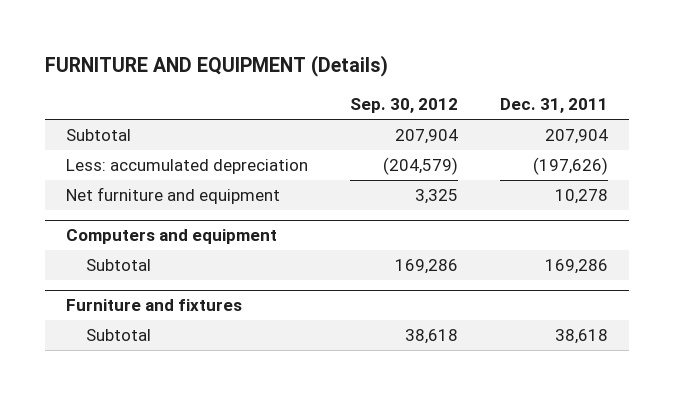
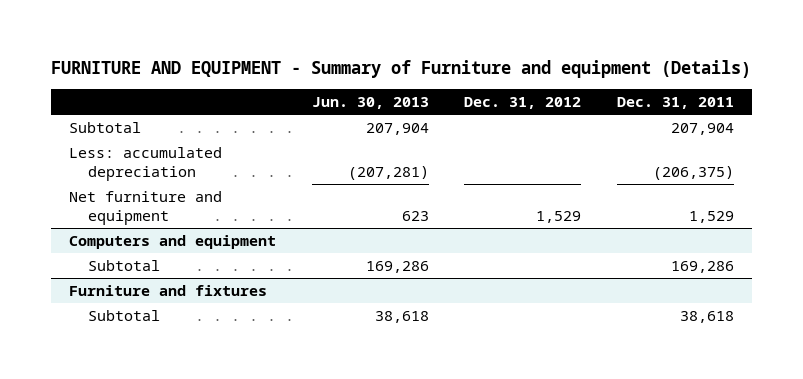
- FURNITURE AND EQUIPMENT (Details)
+ FURNITURE AND EQUIPMENT - Summary of Furniture and equipment (Details)
- | Sep. 30, 2012 | Dec. 31, 2011
+ | Jun. 30, 2013 | Dec. 31, 2012 | Dec. 31, 2011
- Less: accumulated depreciation | (204,579) | (197,626)
- Net furniture and equipment | 3,325 | 10,278
+ Less: accumulated depreciation | (207,281) | | (206,375)
+ Net furniture and equipment | 623 | 1,529 | 1,529

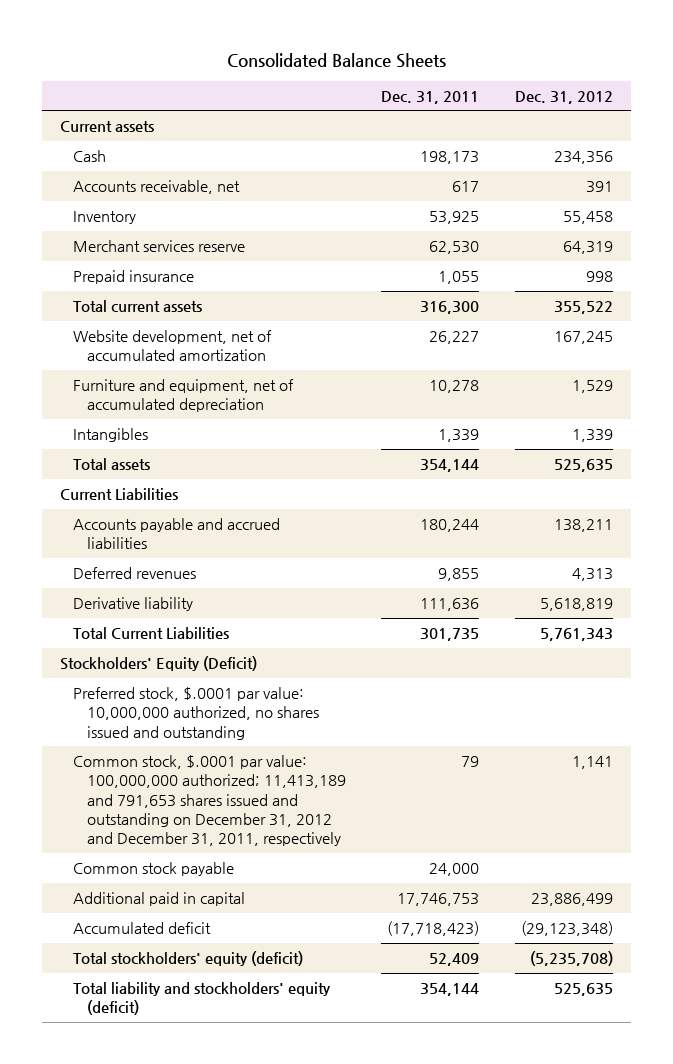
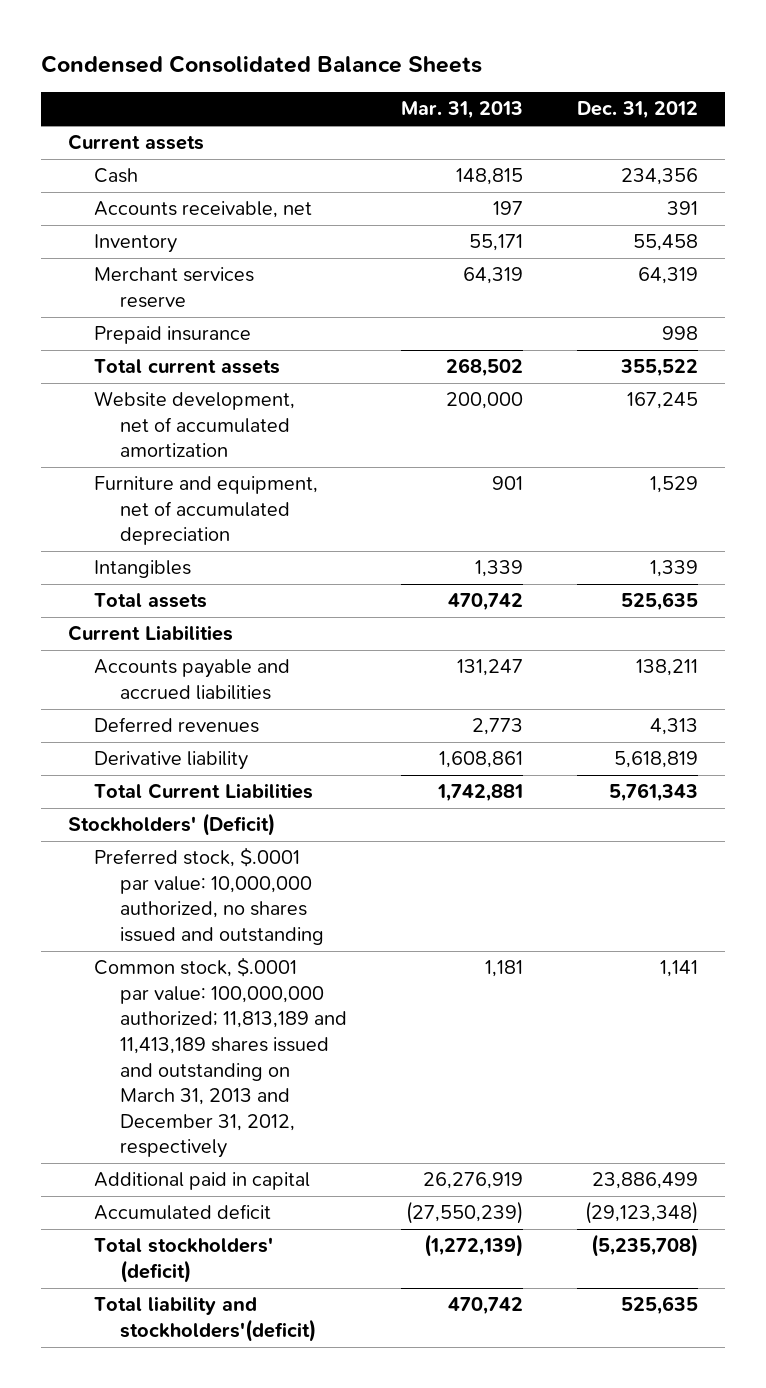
- Consolidated Balance Sheets
+ Condensed Consolidated Balance Sheets
- | Dec. 31, 2011 | Dec. 31, 2012
+ | Mar. 31, 2013 | Dec. 31, 2012
- Stockholders' Equity (Deficit)
+ Stockholders' (Deficit)
- Common stock, $.0001 par value: 100,000,000 authorized; 11,413,189 and 791,653 shares issued and outstanding on December 31, 2012 and December 31, 2011, respectively | 79 | 1,141
- Common stock payable | 24,000 |
+ Common stock, $.0001 par value: 100,000,000 authorized; 11,813,189 and 11,413,189 shares issued and outstanding on March 31, 2013 and December 31, 2012, respectively | 1,181 | 1,141
- Total stockholders' equity (deficit) | 52,409 | (5,235,708)
- Total liability and stockholders' equity (deficit) | 354,144 | 525,635
+ Total stockholders' (deficit) | (1,272,139) | (5,235,708)
+ Total liability and stockholders'(deficit) | 470,742 | 525,635

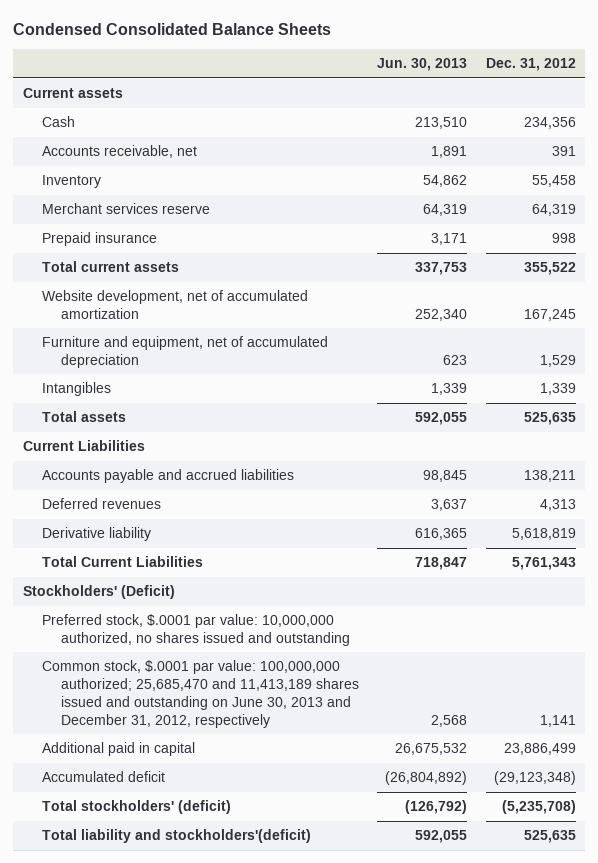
- | Mar. 31, 2013 | Dec. 31, 2012
+ | Jun. 30, 2013 | Dec. 31, 2012
- Common stock, $.0001 par value: 100,000,000 authorized; 11,813,189 and 11,413,189 shares issued and outstanding on March 31, 2013 and December 31, 2012, respectively | 1,181 | 1,141
+ Common stock, $.0001 par value: 100,000,000 authorized; 25,685,470 and 11,413,189 shares issued and outstanding on June 30, 2013 and December 31, 2012, respectively | 2,568 | 1,141

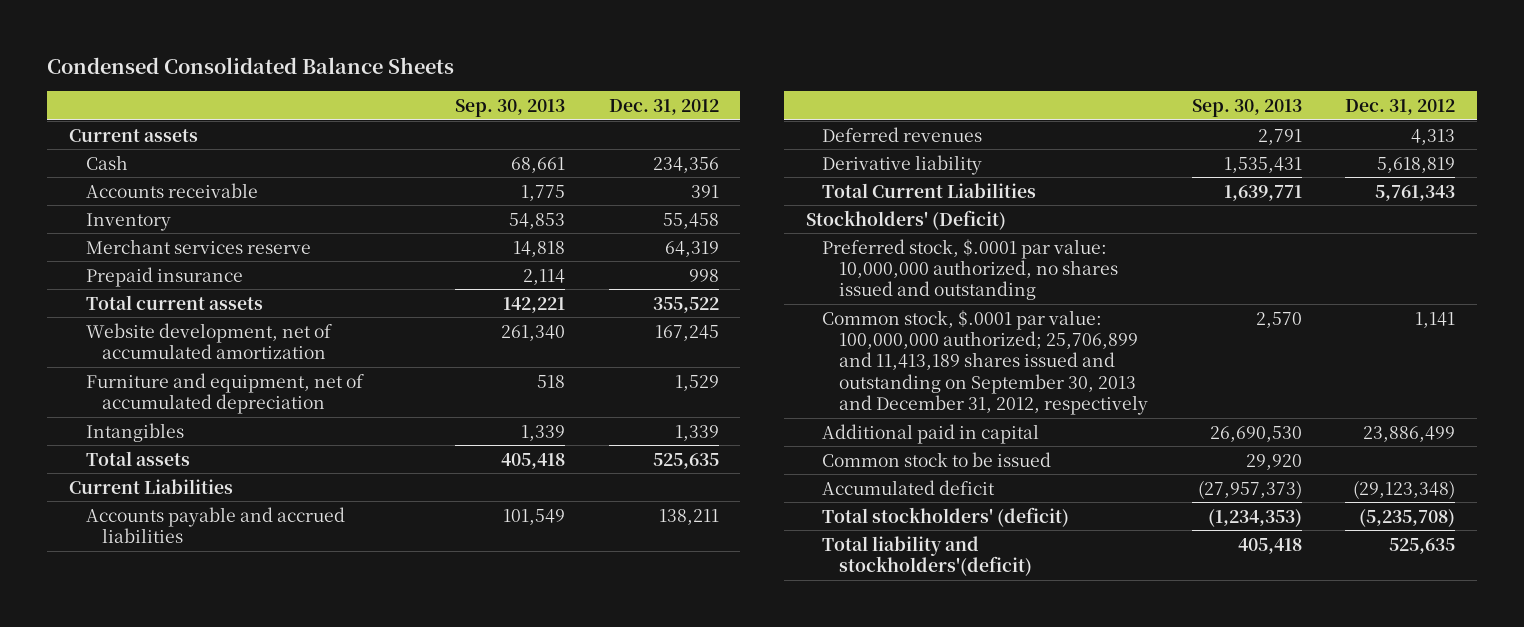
- | Jun. 30, 2013 | Dec. 31, 2012
+ | Sep. 30, 2013 | Dec. 31, 2012
- Accounts receivable, net | 1,891 | 391
+ Accounts receivable | 1,775 | 391
- Common stock, $.0001 par value: 100,000,000 authorized; 25,685,470 and 11,413,189 shares issued and outstanding on June 30, 2013 and December 31, 2012, respectively | 2,568 | 1,141
+ Common stock, $.0001 par value: 100,000,000 authorized; 25,706,899 and 11,413,189 shares issued and outstanding on September 30, 2013 and December 31, 2012, respectively | 2,570 | 1,141
+ Common stock to be issued | 29,920 |

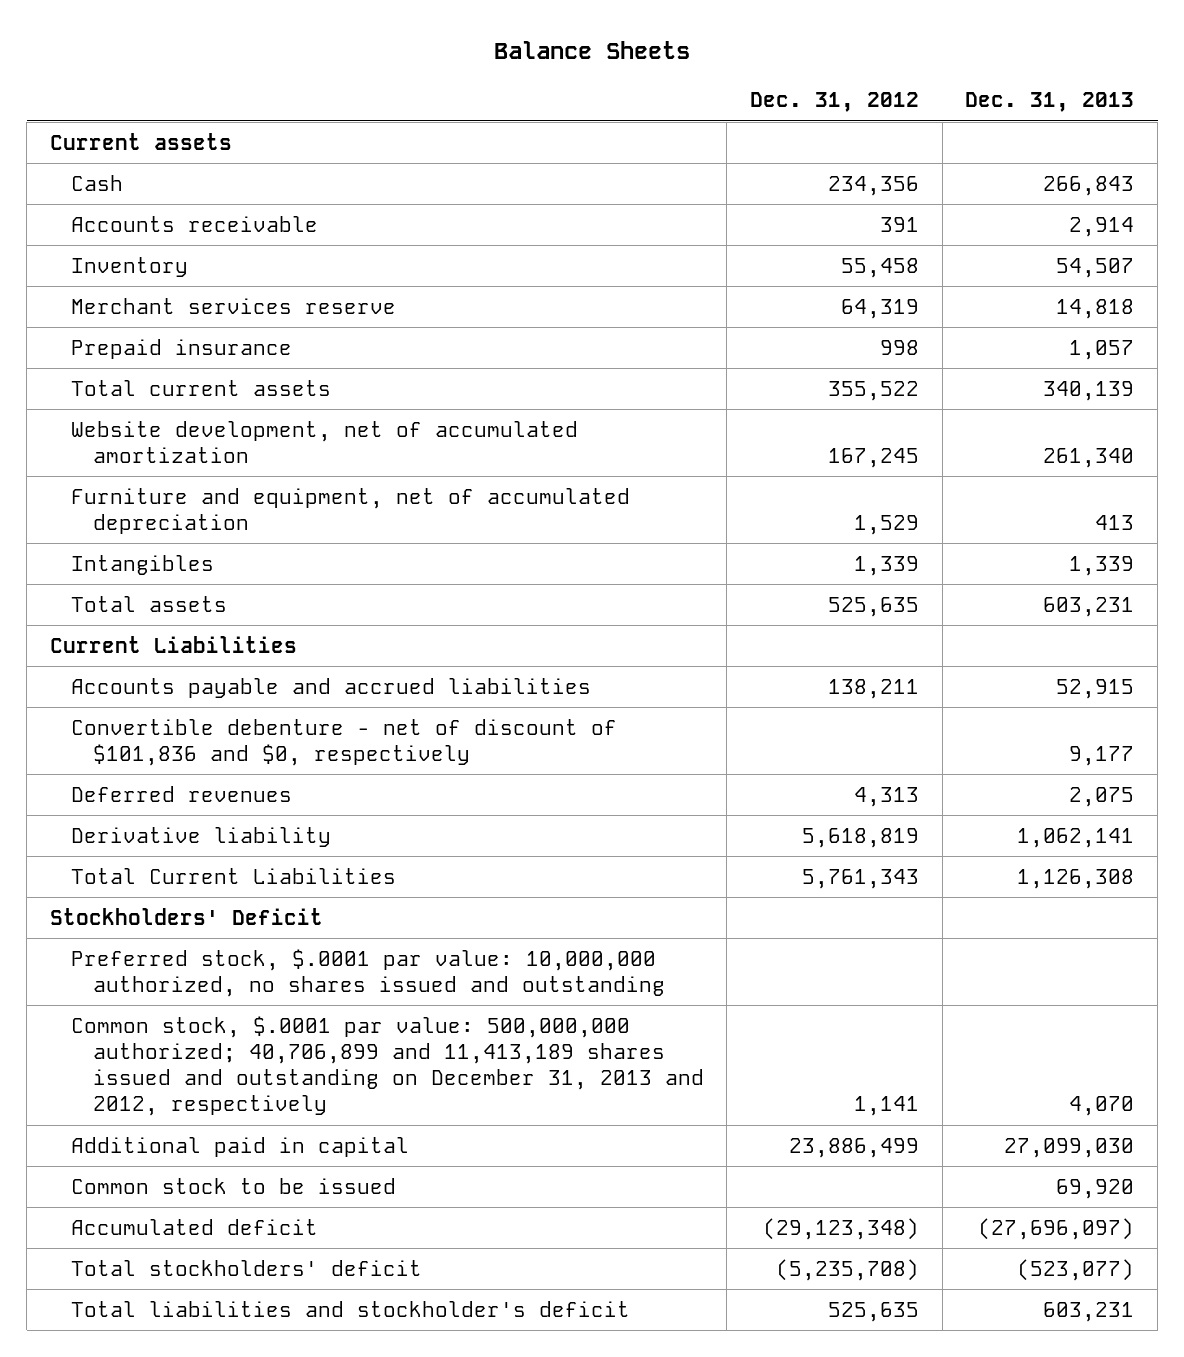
- Condensed Consolidated Balance Sheets
+ Balance Sheets
- | Sep. 30, 2013 | Dec. 31, 2012
+ | Dec. 31, 2012 | Dec. 31, 2013
+ Convertible debenture - net of discount of $101,836 and $0, respectively | | 9,177
- Stockholders' (Deficit)
+ Stockholders' Deficit
- Common stock, $.0001 par value: 100,000,000 authorized; 25,706,899 and 11,413,189 shares issued and outstanding on September 30, 2013 and December 31, 2012, respectively | 2,570 | 1,141
+ Common stock, $.0001 par value: 500,000,000 authorized; 40,706,899 and 11,413,189 shares issued and outstanding on December 31, 2013 and 2012, respectively | 1,141 | 4,070
- Total stockholders' (deficit) | (1,234,353) | (5,235,708)
- Total liability and stockholders'(deficit) | 405,418 | 525,635
+ Total stockholders' deficit | (5,235,708) | (523,077)
+ Total liabilities and stockholder's deficit | 525,635 | 603,231

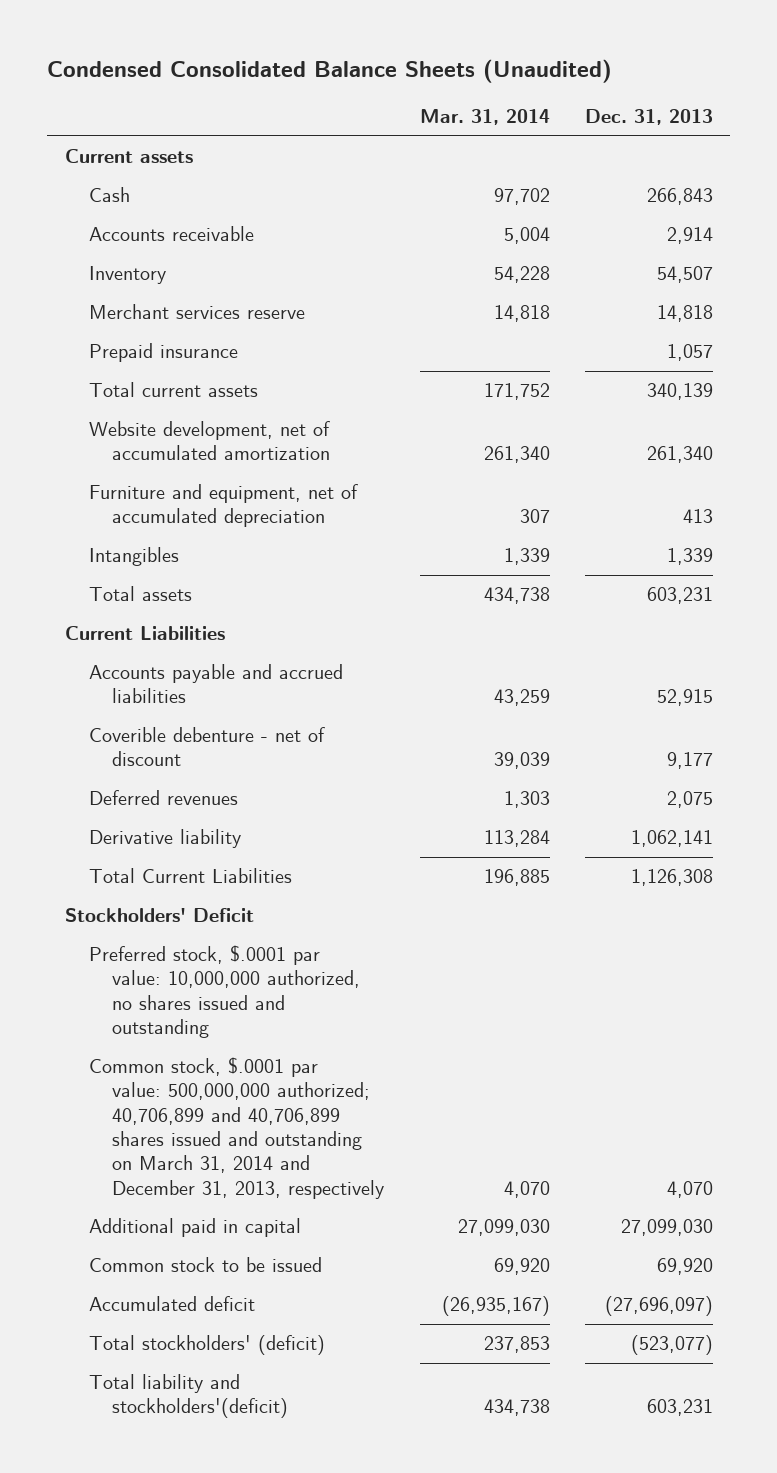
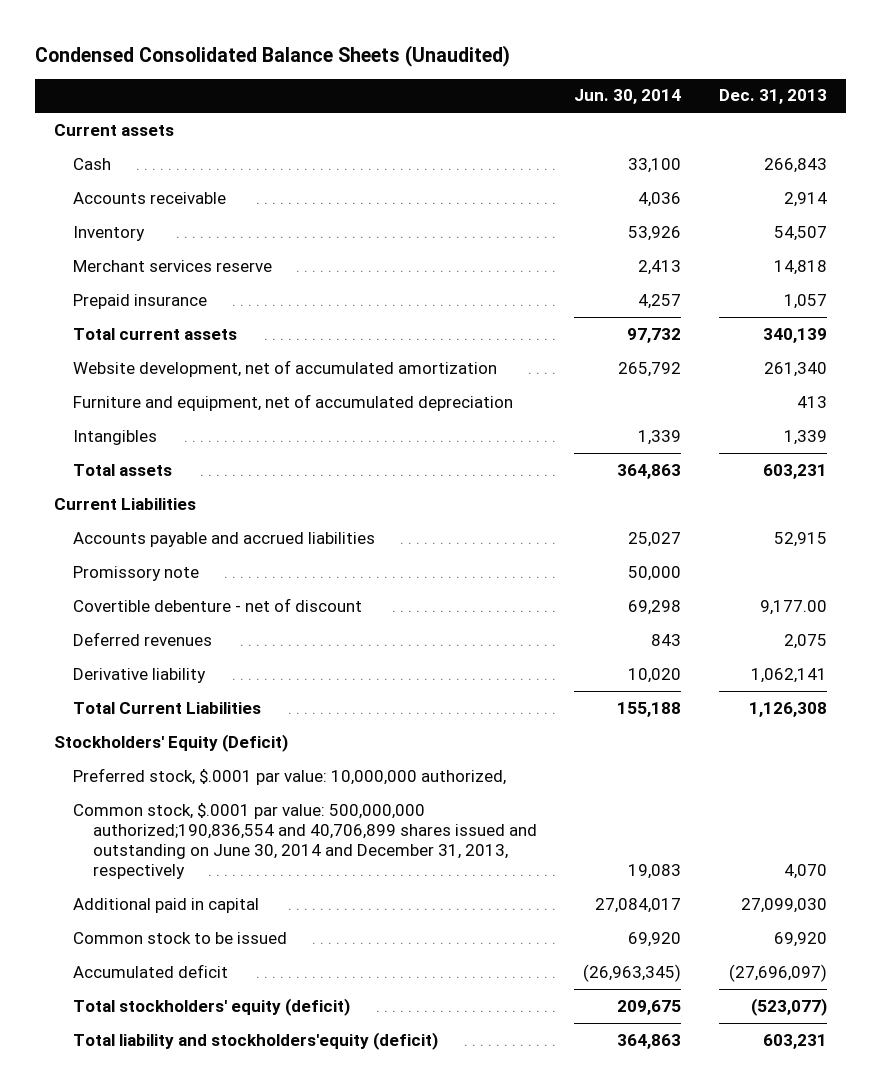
- | Mar. 31, 2014 | Dec. 31, 2013
+ | Jun. 30, 2014 | Dec. 31, 2013
- Coverible debenture - net of discount | 39,039 | 9,177
+ Promissory note | 50,000 |
+ Covertible debenture - net of discount | 69,298 | 9,177.00
- Stockholders' Deficit
- Preferred stock, $.0001 par value: 10,000,000 authorized, no shares issued and outstanding
- Common stock, $.0001 par value: 500,000,000 authorized; 40,706,899 and 40,706,899 shares issued and outstanding on March 31, 2014 and December 31, 2013, respectively | 4,070 | 4,070
+ Stockholders' Equity (Deficit)
+ Preferred stock, $.0001 par value: 10,000,000 authorized,
+ Common stock, $.0001 par value: 500,000,000 authorized;190,836,554 and 40,706,899 shares issued and outstanding on June 30, 2014 and December 31, 2013, respectively | 19,083 | 4,070
- Total stockholders' (deficit) | 237,853 | (523,077)
- Total liability and stockholders'(deficit) | 434,738 | 603,231
+ Total stockholders' equity (deficit) | 209,675 | (523,077)
+ Total liability and stockholders'equity (deficit) | 364,863 | 603,231

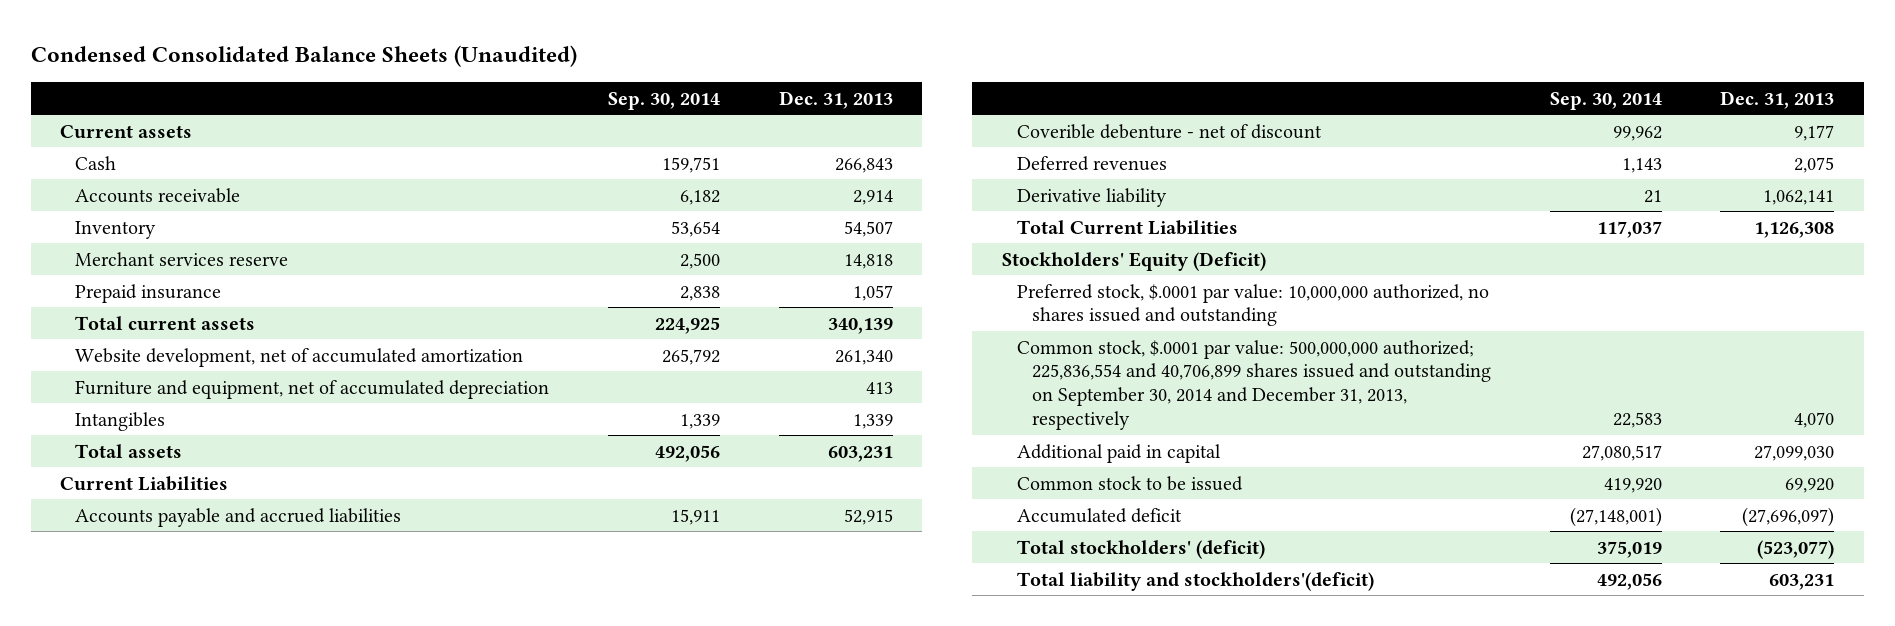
- | Jun. 30, 2014 | Dec. 31, 2013
+ | Sep. 30, 2014 | Dec. 31, 2013
- Promissory note | 50,000 |
- Covertible debenture - net of discount | 69,298 | 9,177.00
+ Coverible debenture - net of discount | 99,962 | 9,177
- Preferred stock, $.0001 par value: 10,000,000 authorized,
- Common stock, $.0001 par value: 500,000,000 authorized;190,836,554 and 40,706,899 shares issued and outstanding on June 30, 2014 and December 31, 2013, respectively | 19,083 | 4,070
+ Preferred stock, $.0001 par value: 10,000,000 authorized, no shares issued and outstanding
+ Common stock, $.0001 par value: 500,000,000 authorized; 225,836,554 and 40,706,899 shares issued and outstanding on September 30, 2014 and December 31, 2013, respectively | 22,583 | 4,070
- Total stockholders' equity (deficit) | 209,675 | (523,077)
- Total liability and stockholders'equity (deficit) | 364,863 | 603,231
+ Total stockholders' (deficit) | 375,019 | (523,077)
+ Total liability and stockholders'(deficit) | 492,056 | 603,231

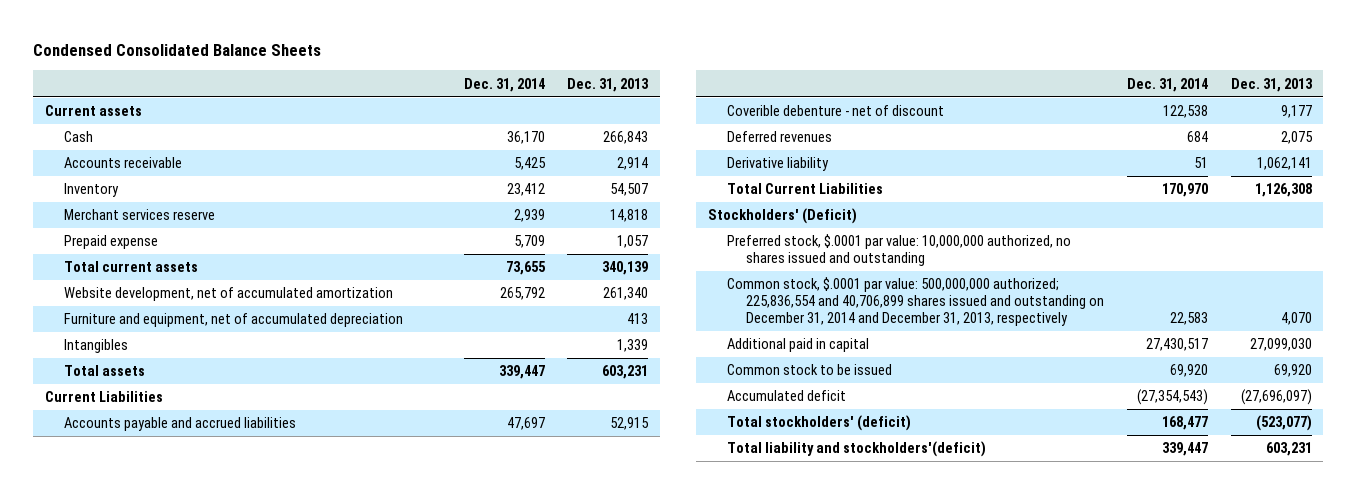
- Condensed Consolidated Balance Sheets (Unaudited)
+ Condensed Consolidated Balance Sheets
- | Sep. 30, 2014 | Dec. 31, 2013
+ | Dec. 31, 2014 | Dec. 31, 2013
- Prepaid insurance | 2,838 | 1,057
+ Prepaid expense | 5,709 | 1,057
- Stockholders' Equity (Deficit)
+ Stockholders' (Deficit)
- Common stock, $.0001 par value: 500,000,000 authorized; 225,836,554 and 40,706,899 shares issued and outstanding on September 30, 2014 and December 31, 2013, respectively | 22,583 | 4,070
+ Common stock, $.0001 par value: 500,000,000 authorized; 225,836,554 and 40,706,899 shares issued and outstanding on December 31, 2014 and December 31, 2013, respectively | 22,583 | 4,070

